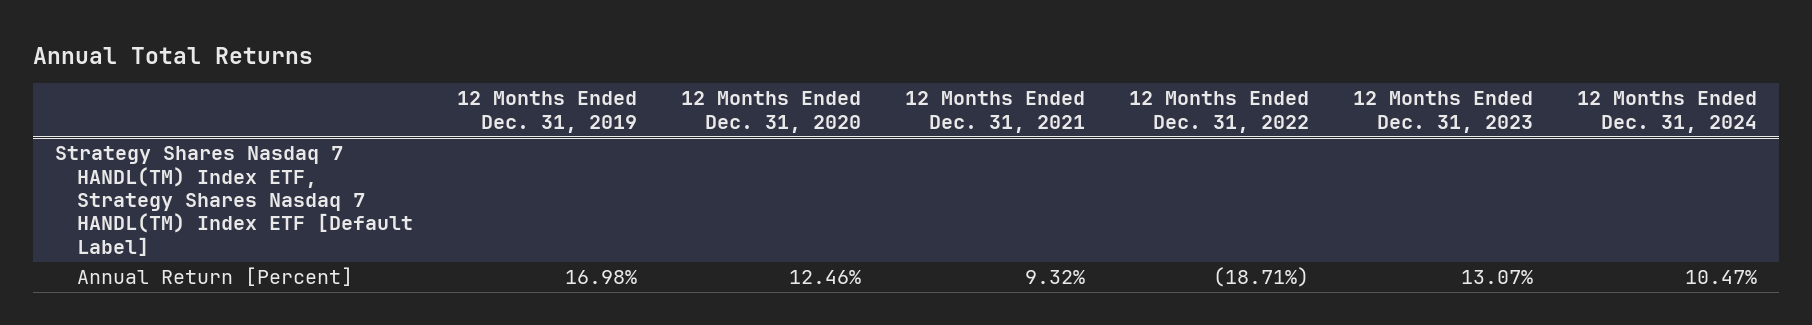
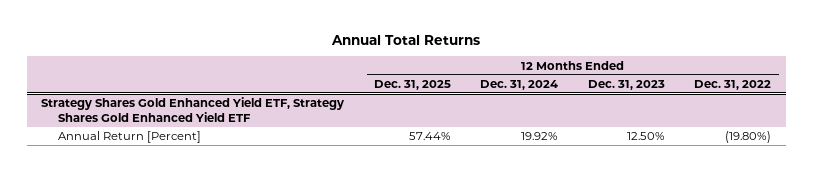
- | 12 Months Ended Dec. 31, 2019 | 12 Months Ended Dec. 31, 2020 | 12 Months Ended Dec. 31, 2021 | 12 Months Ended Dec. 31, 2022 | 12 Months Ended Dec. 31, 2023 | 12 Months Ended Dec. 31, 2024
+ | 12 Months Ended Dec. 31, 2025 | 12 Months Ended Dec. 31, 2024 | 12 Months Ended Dec. 31, 2023 | 12 Months Ended Dec. 31, 2022
- Strategy Shares Nasdaq 7 HANDL(TM) Index ETF, Strategy Shares Nasdaq 7 HANDL(TM) Index ETF [Default Label]
- Annual Return [Percent] | 16.98% | 12.46% | 9.32% | (18.71%) | 13.07% | 10.47%
+ Strategy Shares Gold Enhanced Yield ETF, Strategy Shares Gold Enhanced Yield ETF
+ Annual Return [Percent] | 57.44% | 19.92% | 12.50% | (19.80%)

